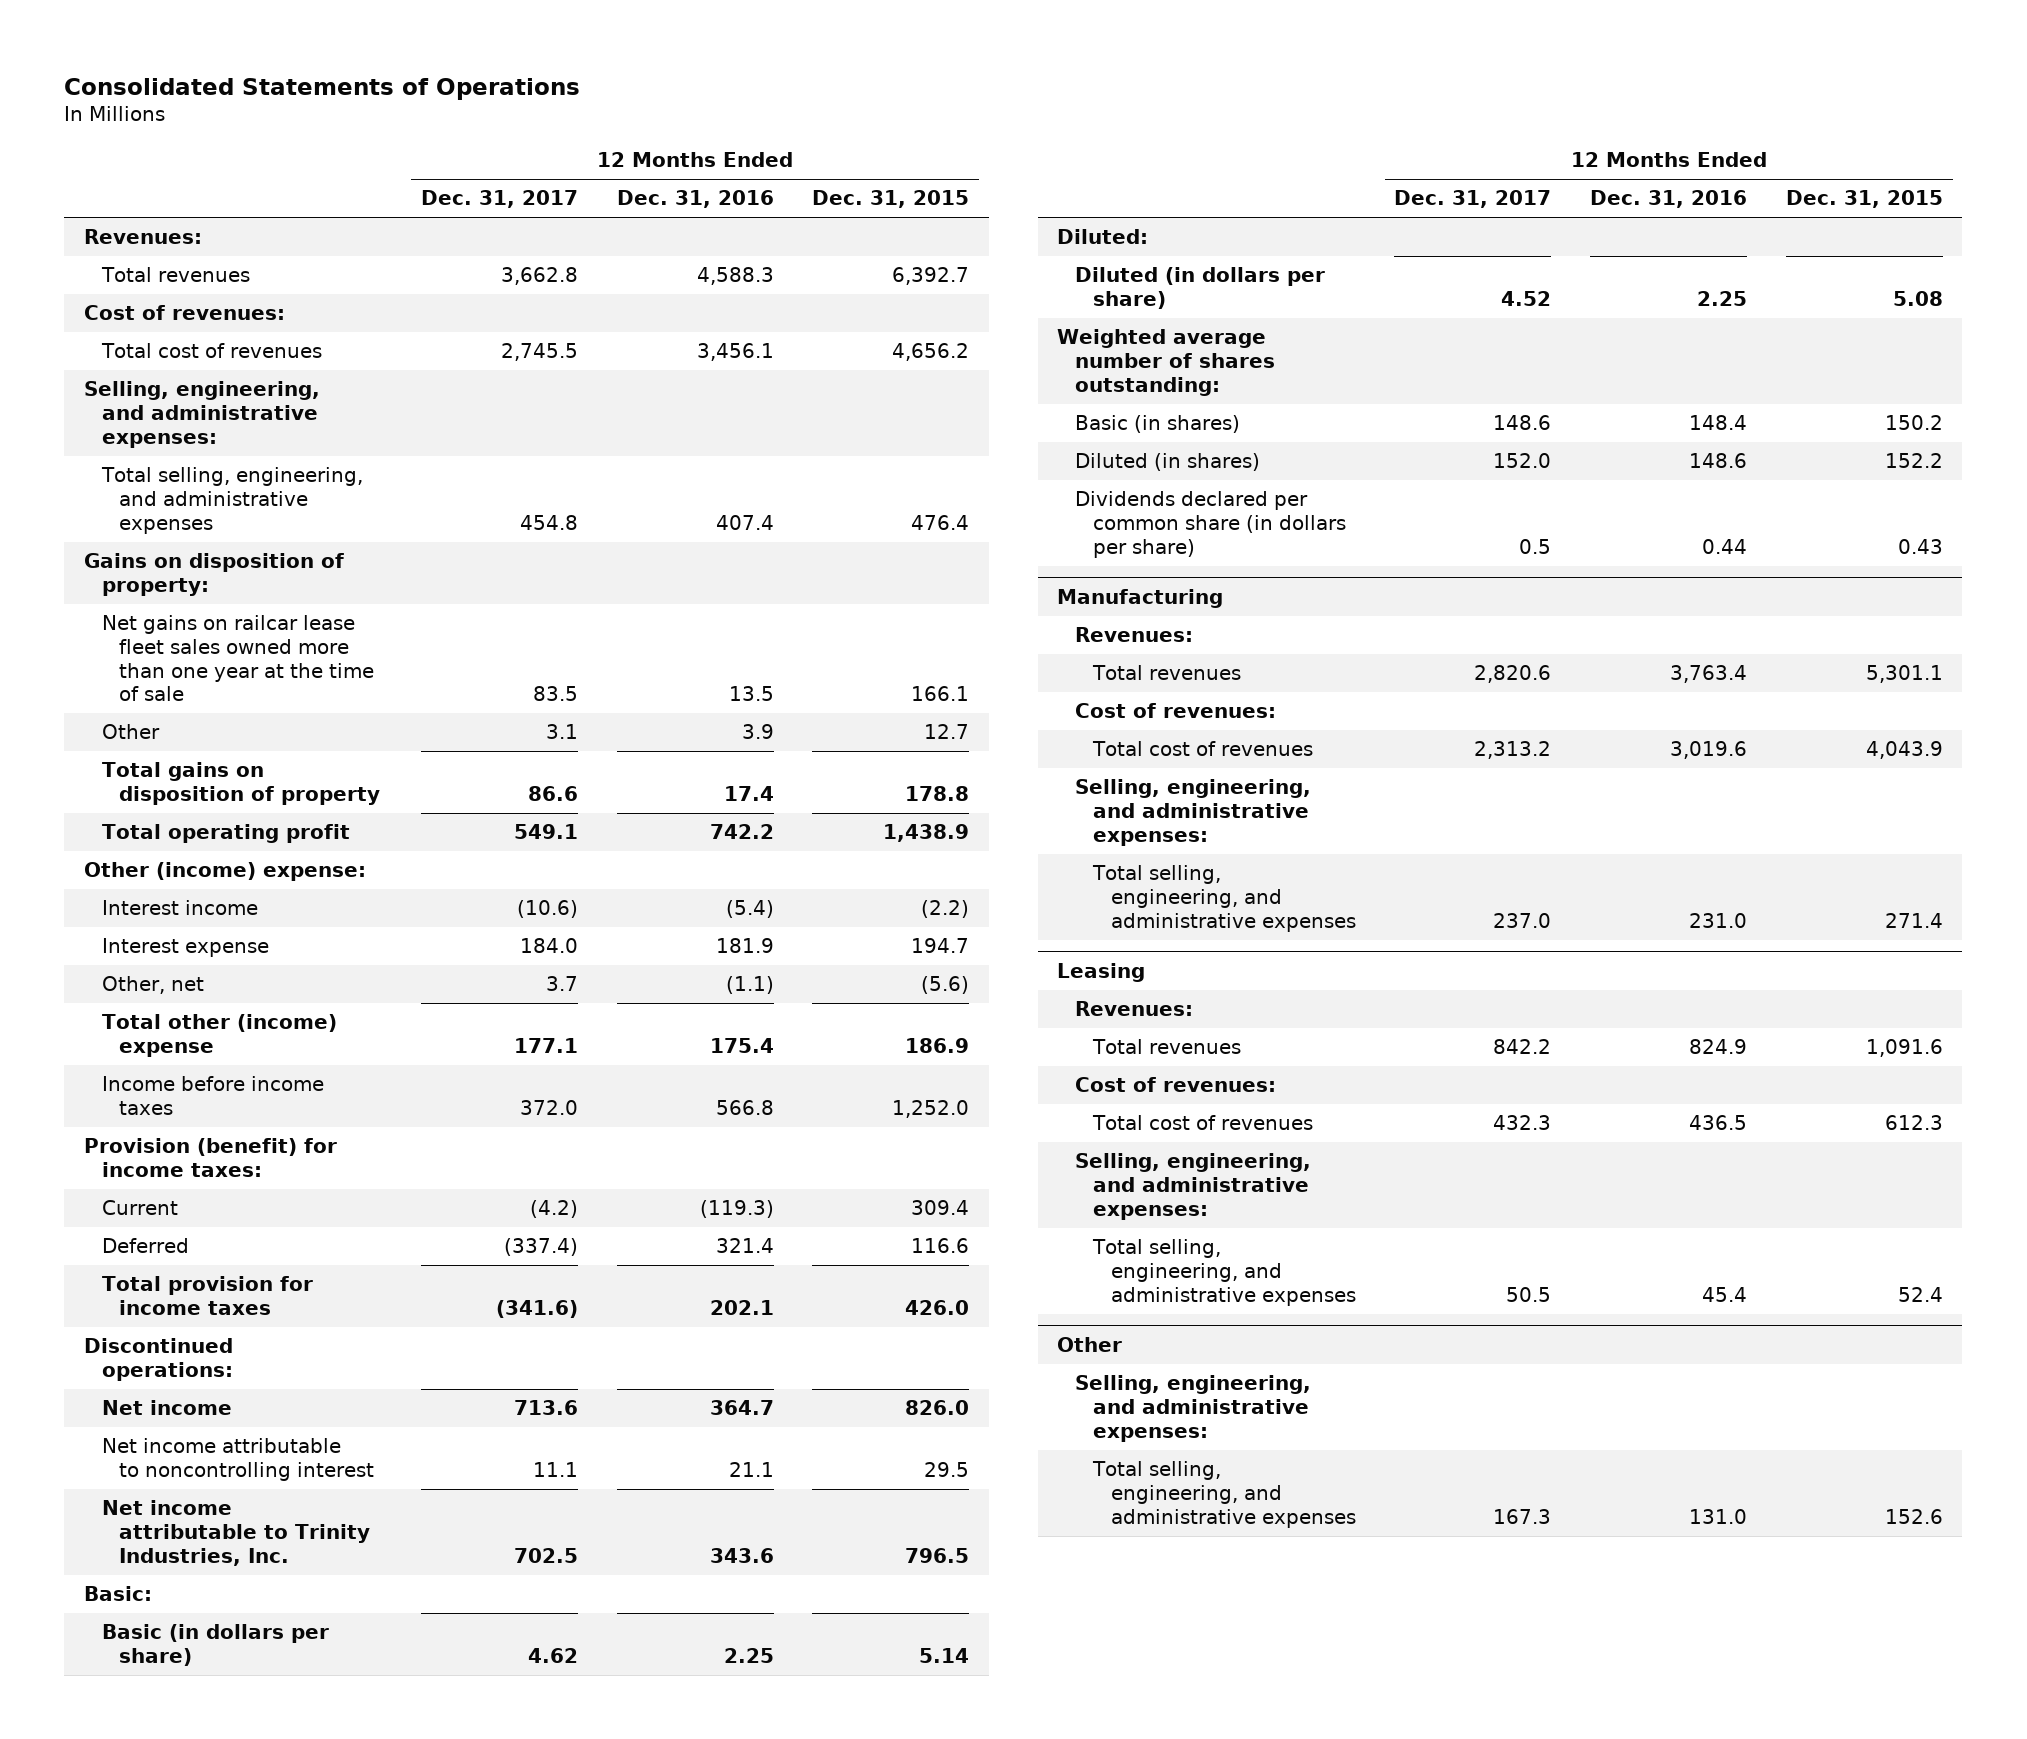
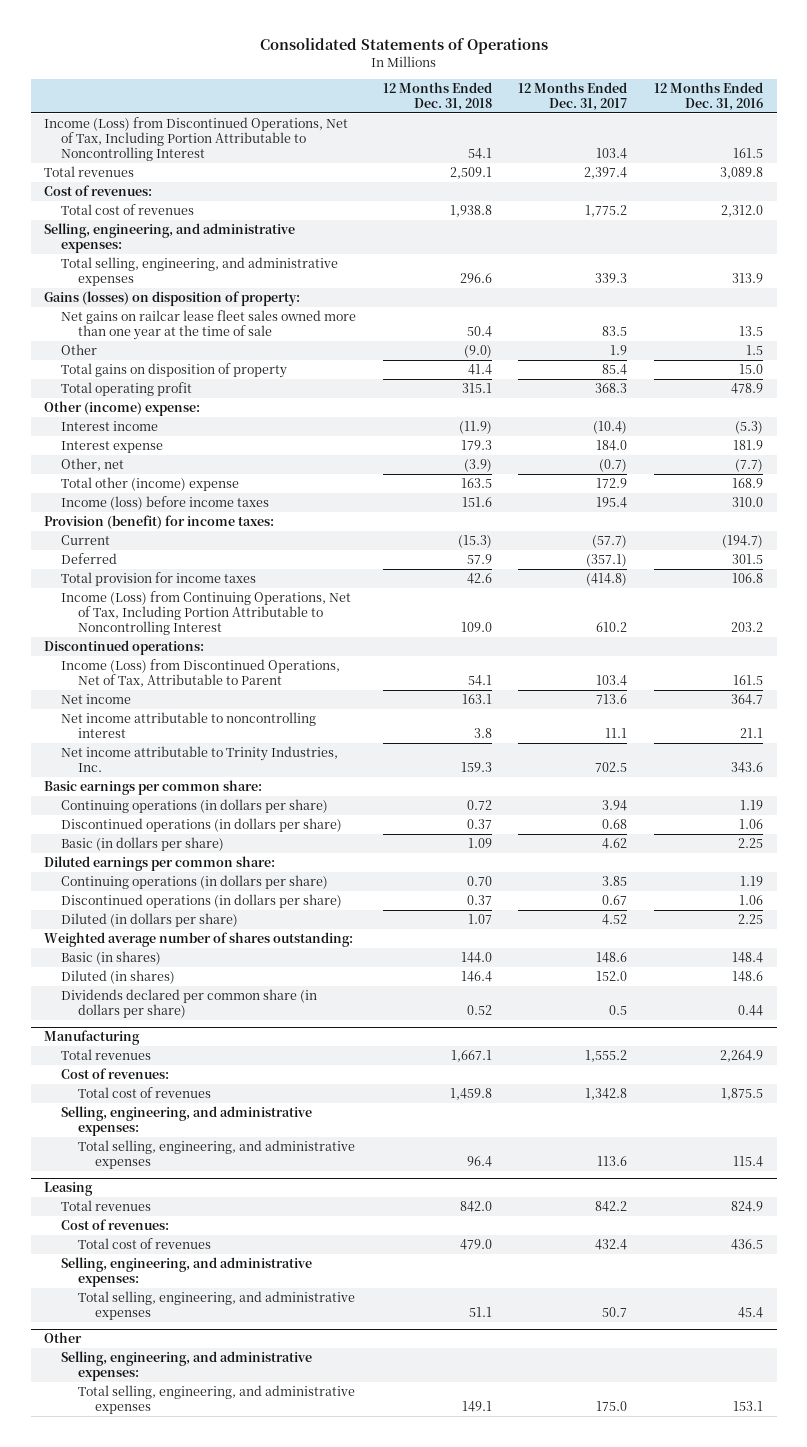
- | 12 Months Ended Dec. 31, 2017 | 12 Months Ended Dec. 31, 2016 | 12 Months Ended Dec. 31, 2015
+ | 12 Months Ended Dec. 31, 2018 | 12 Months Ended Dec. 31, 2017 | 12 Months Ended Dec. 31, 2016
- Revenues:
- Total revenues | 3,662.8 | 4,588.3 | 6,392.7
+ Income (Loss) from Discontinued Operations, Net of Tax, Including Portion Attributable to Noncontrolling Interest | 54.1 | 103.4 | 161.5
+ Total revenues | 2,509.1 | 2,397.4 | 3,089.8
- Total cost of revenues | 2,745.5 | 3,456.1 | 4,656.2
+ Total cost of revenues | 1,938.8 | 1,775.2 | 2,312.0
- Total selling, engineering, and administrative expenses | 454.8 | 407.4 | 476.4
- Gains on disposition of property:
+ Total selling, engineering, and administrative expenses | 296.6 | 339.3 | 313.9
+ Gains (losses) on disposition of property:
- Other | 3.1 | 3.9 | 12.7
- Total gains on disposition of property | 86.6 | 17.4 | 178.8
- Total operating profit | 549.1 | 742.2 | 1,438.9
+ Other | (9.0) | 1.9 | 1.5
+ Total gains on disposition of property | 41.4 | 85.4 | 15.0
+ Total operating profit | 315.1 | 368.3 | 478.9
- Interest income | (10.6) | (5.4) | (2.2)
+ Interest income | (11.9) | (10.4) | (5.3)
- Other, net | 3.7 | (1.1) | (5.6)
- Total other (income) expense | 177.1 | 175.4 | 186.9
- Income before income taxes | 372.0 | 566.8 | 1,252.0
+ Other, net | (3.9) | (0.7) | (7.7)
+ Total other (income) expense | 163.5 | 172.9 | 168.9
+ Income (loss) before income taxes | 151.6 | 195.4 | 310.0
- Current | (4.2) | (119.3) | 309.4
- Deferred | (337.4) | 321.4 | 116.6
- Total provision for income taxes | (341.6) | 202.1 | 426.0
+ Current | (15.3) | (57.7) | (194.7)
+ Deferred | 57.9 | (357.1) | 301.5
+ Total provision for income taxes | 42.6 | (414.8) | 106.8
+ Income (Loss) from Continuing Operations, Net of Tax, Including Portion Attributable to Noncontrolling Interest | 109.0 | 610.2 | 203.2
+ Income (Loss) from Discontinued Operations, Net of Tax, Attributable to Parent | 54.1 | 103.4 | 161.5
- Basic:
+ Basic earnings per common share:
+ Continuing operations (in dollars per share) | 0.72 | 3.94 | 1.19
+ Discontinued operations (in dollars per share) | 0.37 | 0.68 | 1.06
- Diluted:
+ Diluted earnings per common share:
+ Continuing operations (in dollars per share) | 0.70 | 3.85 | 1.19
+ Discontinued operations (in dollars per share) | 0.37 | 0.67 | 1.06
@ Manufacturing
- Revenues:
- Total revenues | 2,820.6 | 3,763.4 | 5,301.1
+ Total revenues | 1,667.1 | 1,555.2 | 2,264.9
- Total cost of revenues | 2,313.2 | 3,019.6 | 4,043.9
+ Total cost of revenues | 1,459.8 | 1,342.8 | 1,875.5
- Total selling, engineering, and administrative expenses | 237.0 | 231.0 | 271.4
+ Total selling, engineering, and administrative expenses | 96.4 | 113.6 | 115.4
@ Leasing
- Revenues:
- Total cost of revenues | 432.3 | 436.5 | 612.3
+ Total cost of revenues | 479.0 | 432.4 | 436.5
- Total selling, engineering, and administrative expenses | 50.5 | 45.4 | 52.4
+ Total selling, engineering, and administrative expenses | 51.1 | 50.7 | 45.4
@ Other
- Total selling, engineering, and administrative expenses | 167.3 | 131.0 | 152.6
+ Total selling, engineering, and administrative expenses | 149.1 | 175.0 | 153.1

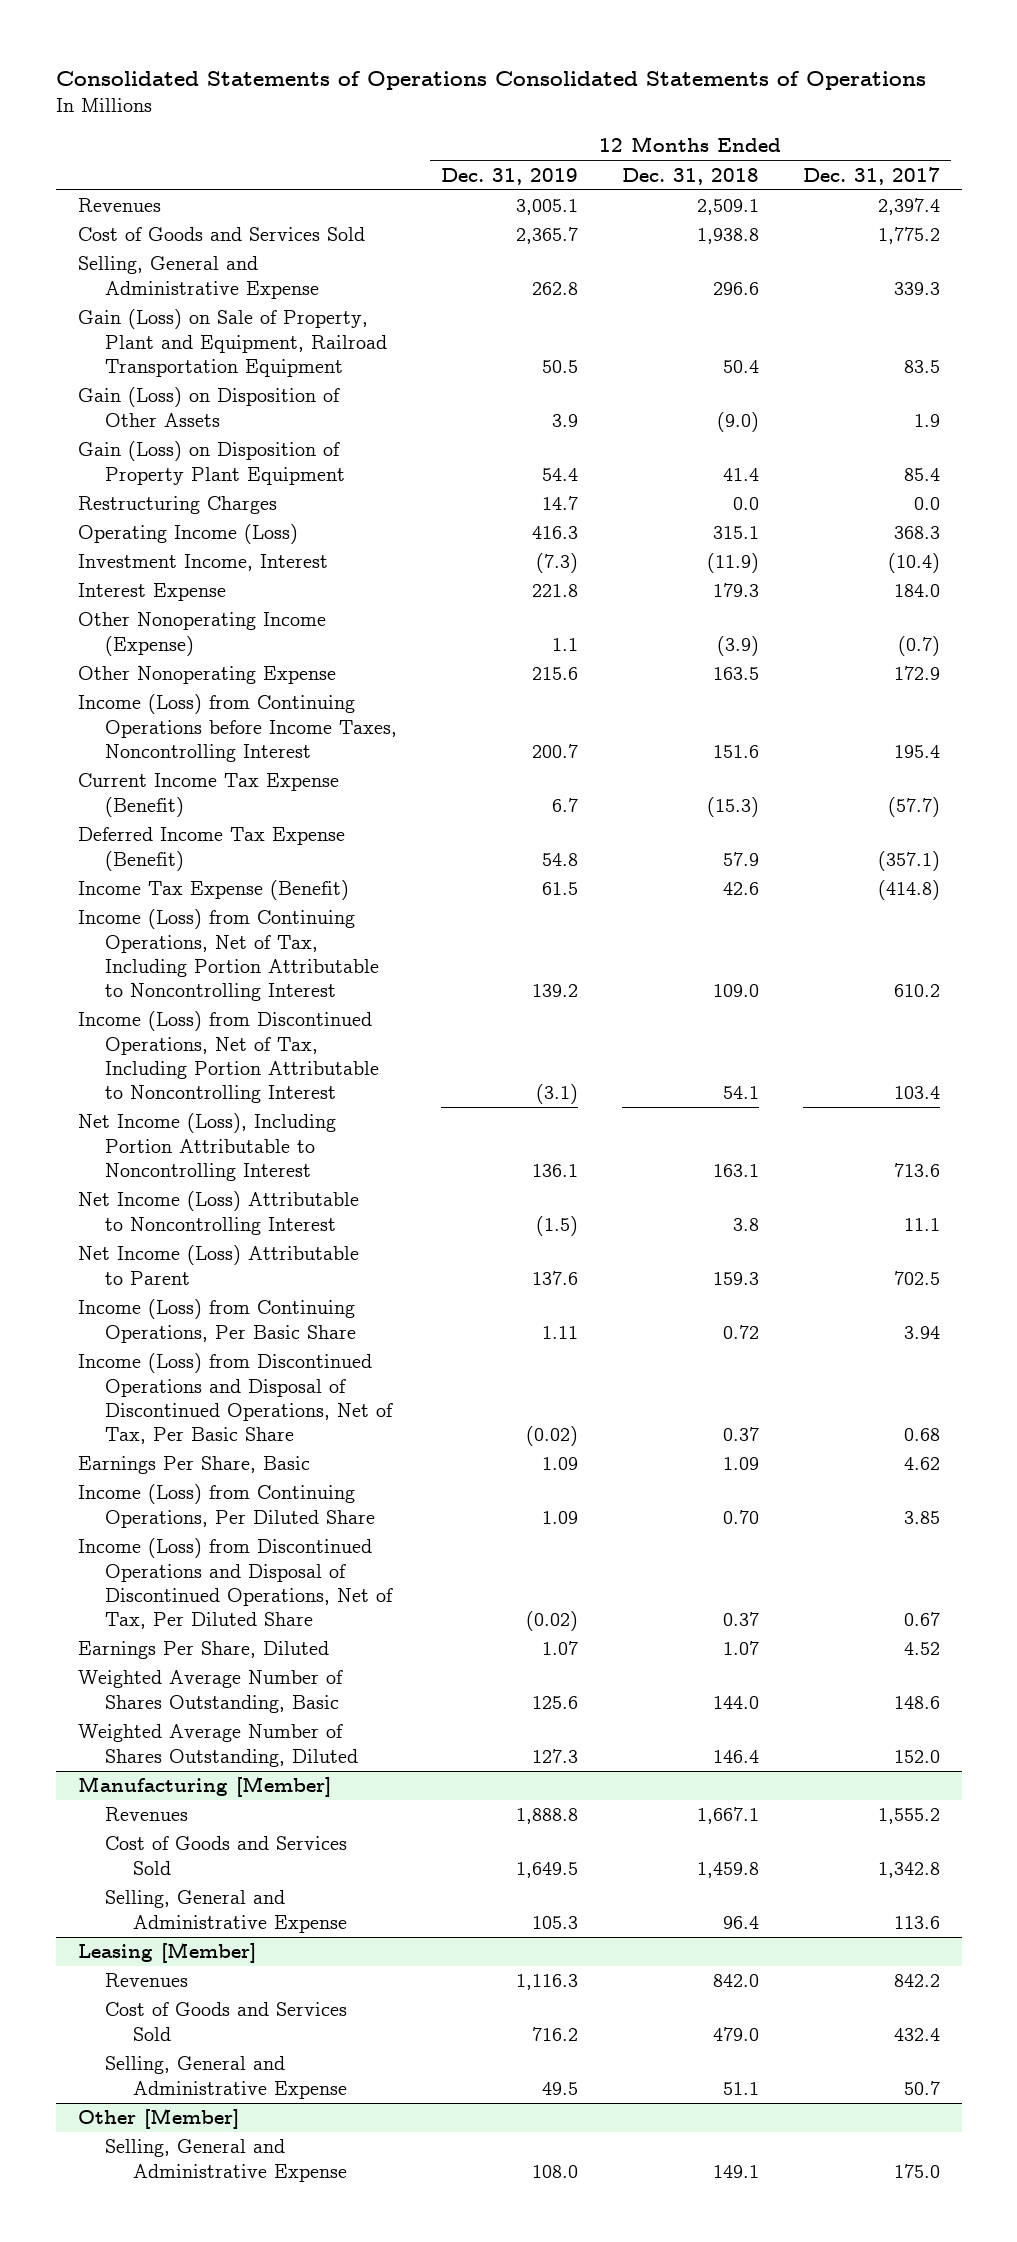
- Consolidated Statements of Operations
+ Consolidated Statements of Operations Consolidated Statements of Operations
- | 12 Months Ended Dec. 31, 2018 | 12 Months Ended Dec. 31, 2017 | 12 Months Ended Dec. 31, 2016
+ | 12 Months Ended Dec. 31, 2019 | 12 Months Ended Dec. 31, 2018 | 12 Months Ended Dec. 31, 2017
- Total revenues | 2,509.1 | 2,397.4 | 3,089.8
- Cost of revenues:
- Total cost of revenues | 1,938.8 | 1,775.2 | 2,312.0
- Selling, engineering, and administrative expenses:
- Total selling, engineering, and administrative expenses | 296.6 | 339.3 | 313.9
- Gains (losses) on disposition of property:
- Net gains on railcar lease fleet sales owned more than one year at the time of sale | 50.4 | 83.5 | 13.5
- Other | (9.0) | 1.9 | 1.5
- Total gains on disposition of property | 41.4 | 85.4 | 15.0
- Total operating profit | 315.1 | 368.3 | 478.9
- Other (income) expense:
- Interest income | (11.9) | (10.4) | (5.3)
- Interest expense | 179.3 | 184.0 | 181.9
- Other, net | (3.9) | (0.7) | (7.7)
- Total other (income) expense | 163.5 | 172.9 | 168.9
- Income (loss) before income taxes | 151.6 | 195.4 | 310.0
- Provision (benefit) for income taxes:
- Current | (15.3) | (57.7) | (194.7)
- Deferred | 57.9 | (357.1) | 301.5
- Total provision for income taxes | 42.6 | (414.8) | 106.8
+ Revenues | 3,005.1 | 2,509.1 | 2,397.4
+ Cost of Goods and Services Sold | 2,365.7 | 1,938.8 | 1,775.2
+ Selling, General and Administrative Expense | 262.8 | 296.6 | 339.3
+ Gain (Loss) on Sale of Property, Plant and Equipment, Railroad Transportation Equipment | 50.5 | 50.4 | 83.5
+ Gain (Loss) on Disposition of Other Assets | 3.9 | (9.0) | 1.9
+ Gain (Loss) on Disposition of Property Plant Equipment | 54.4 | 41.4 | 85.4
+ Restructuring Charges | 14.7 | 0.0 | 0.0
+ Operating Income (Loss) | 416.3 | 315.1 | 368.3
+ Investment Income, Interest | (7.3) | (11.9) | (10.4)
+ Interest Expense | 221.8 | 179.3 | 184.0
+ Other Nonoperating Income (Expense) | 1.1 | (3.9) | (0.7)
+ Other Nonoperating Expense | 215.6 | 163.5 | 172.9
+ Income (Loss) from Continuing Operations before Income Taxes, Noncontrolling Interest | 200.7 | 151.6 | 195.4
+ Current Income Tax Expense (Benefit) | 6.7 | (15.3) | (57.7)
+ Deferred Income Tax Expense (Benefit) | 54.8 | 57.9 | (357.1)
+ Income Tax Expense (Benefit) | 61.5 | 42.6 | (414.8)
- Discontinued operations:
- Income (Loss) from Discontinued Operations, Net of Tax, Attributable to Parent | 54.1 | 103.4 | 161.5
- Net income | 163.1 | 713.6 | 364.7
- Net income attributable to noncontrolling interest | 3.8 | 11.1 | 21.1
- Net income attributable to Trinity Industries, Inc. | 159.3 | 702.5 | 343.6
- Basic earnings per common share:
- Continuing operations (in dollars per share) | 0.72 | 3.94 | 1.19
- Discontinued operations (in dollars per share) | 0.37 | 0.68 | 1.06
- Basic (in dollars per share) | 1.09 | 4.62 | 2.25
- Diluted earnings per common share:
- Continuing operations (in dollars per share) | 0.70 | 3.85 | 1.19
- Discontinued operations (in dollars per share) | 0.37 | 0.67 | 1.06
- Diluted (in dollars per share) | 1.07 | 4.52 | 2.25
- Weighted average number of shares outstanding:
- Basic (in shares) | 144.0 | 148.6 | 148.4
- Diluted (in shares) | 146.4 | 152.0 | 148.6
- Dividends declared per common share (in dollars per share) | 0.52 | 0.5 | 0.44
- Manufacturing
- Total revenues | 1,667.1 | 1,555.2 | 2,264.9
- Cost of revenues:
- Total cost of revenues | 1,459.8 | 1,342.8 | 1,875.5
- Selling, engineering, and administrative expenses:
- Total selling, engineering, and administrative expenses | 96.4 | 113.6 | 115.4
- Leasing
- Total revenues | 842.0 | 842.2 | 824.9
- Cost of revenues:
- Total cost of revenues | 479.0 | 432.4 | 436.5
- Selling, engineering, and administrative expenses:
- Total selling, engineering, and administrative expenses | 51.1 | 50.7 | 45.4
- Other
- Selling, engineering, and administrative expenses:
- Total selling, engineering, and administrative expenses | 149.1 | 175.0 | 153.1
moved down: Income (Loss) from Discontinued Operations, Net of Tax, Including Portion Attributable to Noncontrolling Interest | (3.1) | 54.1 | 103.4
+ Net Income (Loss), Including Portion Attributable to Noncontrolling Interest | 136.1 | 163.1 | 713.6
+ Net Income (Loss) Attributable to Noncontrolling Interest | (1.5) | 3.8 | 11.1
+ Net Income (Loss) Attributable to Parent | 137.6 | 159.3 | 702.5
+ Income (Loss) from Continuing Operations, Per Basic Share | 1.11 | 0.72 | 3.94
+ Income (Loss) from Discontinued Operations and Disposal of Discontinued Operations, Net of Tax, Per Basic Share | (0.02) | 0.37 | 0.68
+ Earnings Per Share, Basic | 1.09 | 1.09 | 4.62
+ Income (Loss) from Continuing Operations, Per Diluted Share | 1.09 | 0.70 | 3.85
+ Income (Loss) from Discontinued Operations and Disposal of Discontinued Operations, Net of Tax, Per Diluted Share | (0.02) | 0.37 | 0.67
+ Earnings Per Share, Diluted | 1.07 | 1.07 | 4.52
+ Weighted Average Number of Shares Outstanding, Basic | 125.6 | 144.0 | 148.6
+ Weighted Average Number of Shares Outstanding, Diluted | 127.3 | 146.4 | 152.0
+ Manufacturing [Member]
+ Revenues | 1,888.8 | 1,667.1 | 1,555.2
+ Cost of Goods and Services Sold | 1,649.5 | 1,459.8 | 1,342.8
+ Selling, General and Administrative Expense | 105.3 | 96.4 | 113.6
+ Leasing [Member]
+ Revenues | 1,116.3 | 842.0 | 842.2
+ Cost of Goods and Services Sold | 716.2 | 479.0 | 432.4
+ Selling, General and Administrative Expense | 49.5 | 51.1 | 50.7
+ Other [Member]
+ Selling, General and Administrative Expense | 108.0 | 149.1 | 175.0

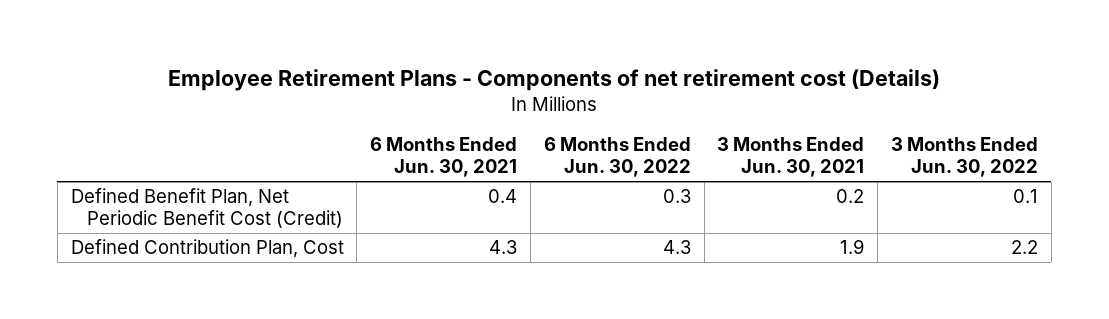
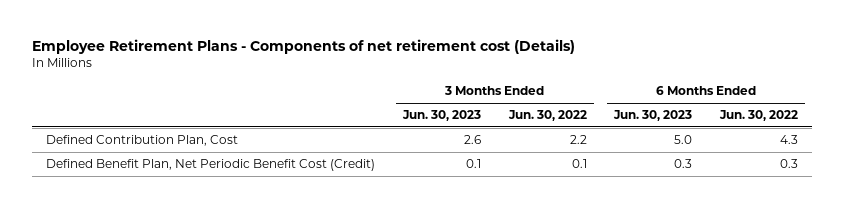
- | 6 Months Ended Jun. 30, 2021 | 6 Months Ended Jun. 30, 2022 | 3 Months Ended Jun. 30, 2021 | 3 Months Ended Jun. 30, 2022
+ | 3 Months Ended Jun. 30, 2023 | 3 Months Ended Jun. 30, 2022 | 6 Months Ended Jun. 30, 2023 | 6 Months Ended Jun. 30, 2022
moved down: Defined Benefit Plan, Net Periodic Benefit Cost (Credit) | 0.1 | 0.1 | 0.3 | 0.3

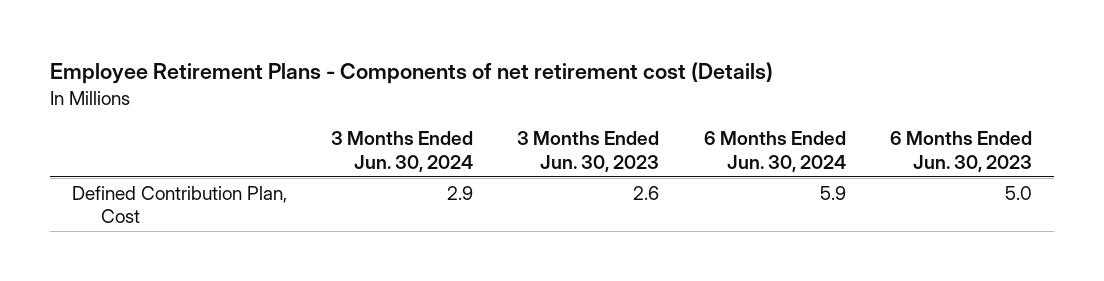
- | 3 Months Ended Jun. 30, 2023 | 3 Months Ended Jun. 30, 2022 | 6 Months Ended Jun. 30, 2023 | 6 Months Ended Jun. 30, 2022
+ | 3 Months Ended Jun. 30, 2024 | 3 Months Ended Jun. 30, 2023 | 6 Months Ended Jun. 30, 2024 | 6 Months Ended Jun. 30, 2023
- Defined Benefit Plan, Net Periodic Benefit Cost (Credit) | 0.1 | 0.1 | 0.3 | 0.3

